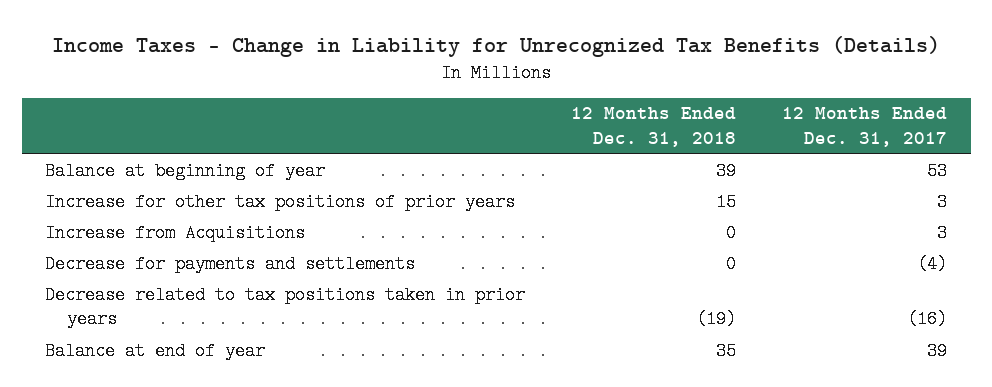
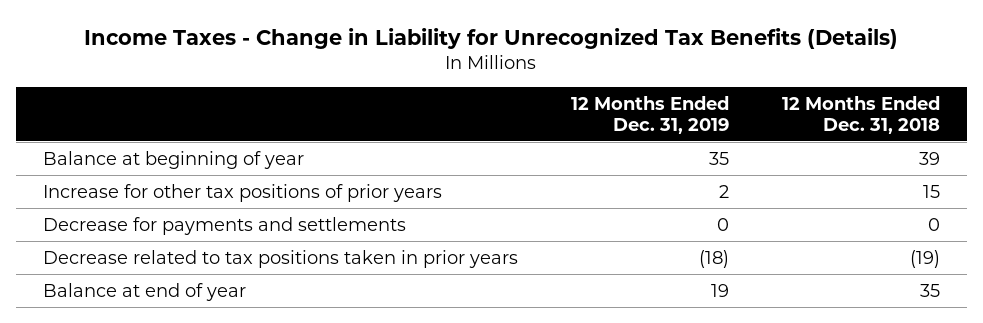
- | 12 Months Ended Dec. 31, 2018 | 12 Months Ended Dec. 31, 2017
+ | 12 Months Ended Dec. 31, 2019 | 12 Months Ended Dec. 31, 2018
- Increase from Acquisitions | 0 | 3

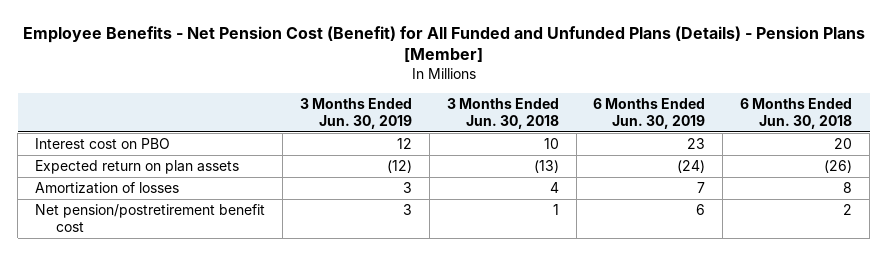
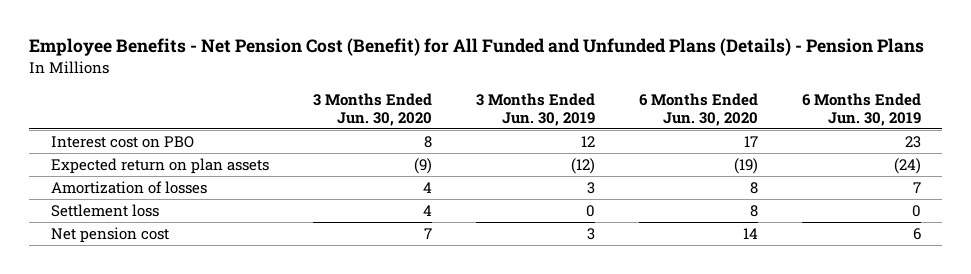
- Employee Benefits - Net Pension Cost (Benefit) for All Funded and Unfunded Plans (Details) - Pension Plans [Member]
+ Employee Benefits - Net Pension Cost (Benefit) for All Funded and Unfunded Plans (Details) - Pension Plans
- | 3 Months Ended Jun. 30, 2019 | 3 Months Ended Jun. 30, 2018 | 6 Months Ended Jun. 30, 2019 | 6 Months Ended Jun. 30, 2018
+ | 3 Months Ended Jun. 30, 2020 | 3 Months Ended Jun. 30, 2019 | 6 Months Ended Jun. 30, 2020 | 6 Months Ended Jun. 30, 2019
- Net pension/postretirement benefit cost | 3 | 1 | 6 | 2
+ Settlement loss | 4 | 0 | 8 | 0
+ Net pension cost | 7 | 3 | 14 | 6

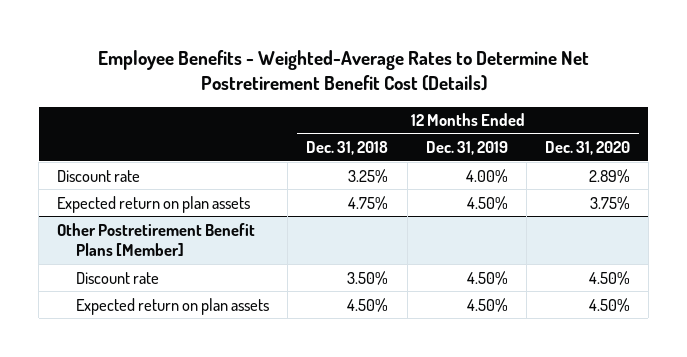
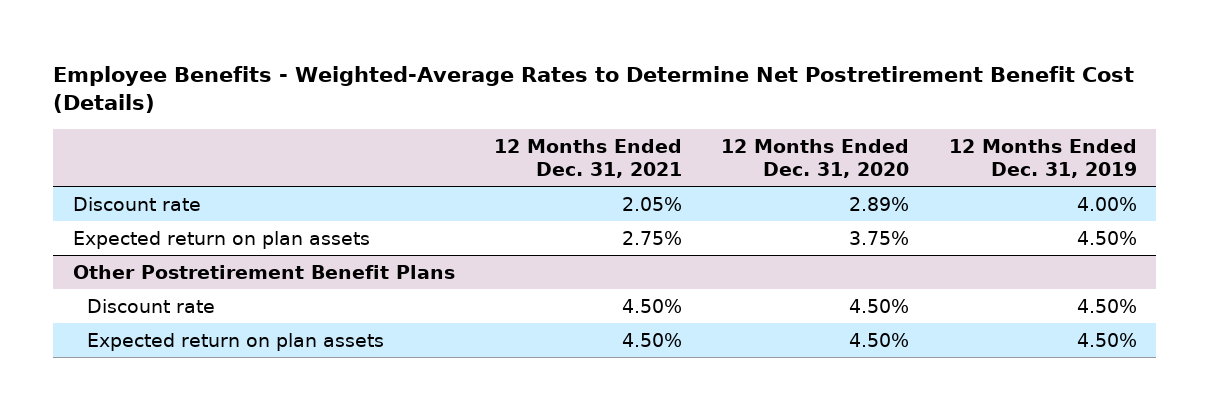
- | 12 Months Ended Dec. 31, 2018 | 12 Months Ended Dec. 31, 2019 | 12 Months Ended Dec. 31, 2020
+ | 12 Months Ended Dec. 31, 2021 | 12 Months Ended Dec. 31, 2020 | 12 Months Ended Dec. 31, 2019
- Other Postretirement Benefit Plans [Member]
+ Other Postretirement Benefit Plans

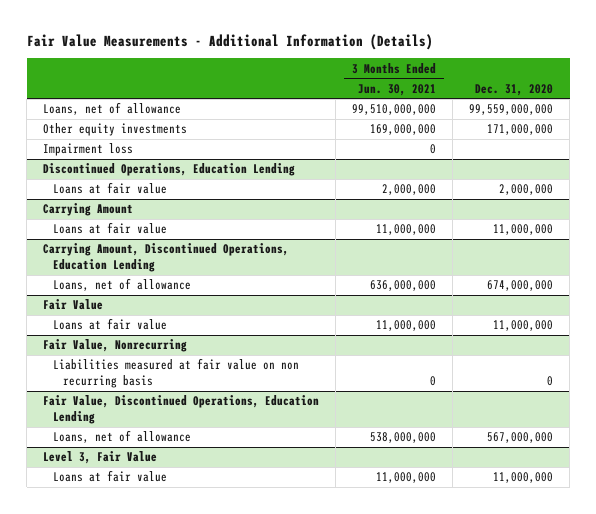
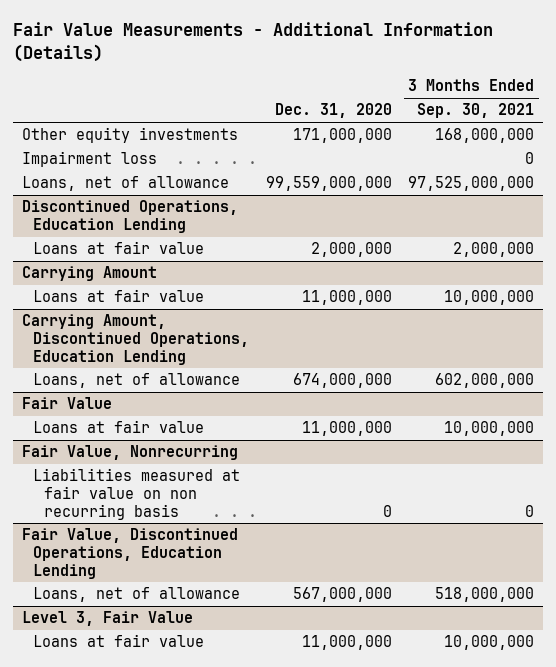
- | 3 Months Ended Jun. 30, 2021 | Dec. 31, 2020
+ | Dec. 31, 2020 | 3 Months Ended Sep. 30, 2021
moved down: Loans, net of allowance | 99,559,000,000 | 97,525,000,000

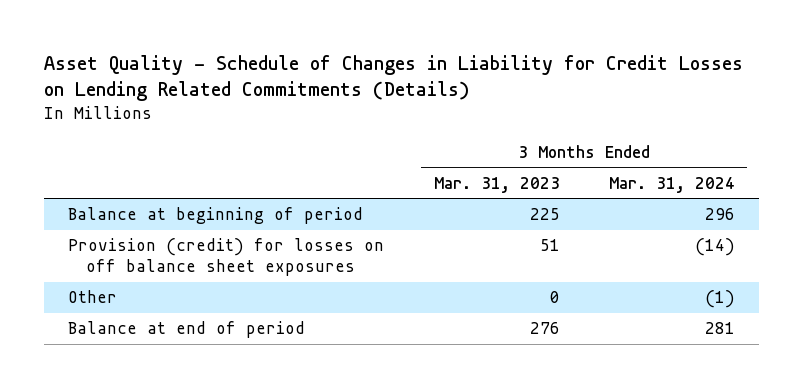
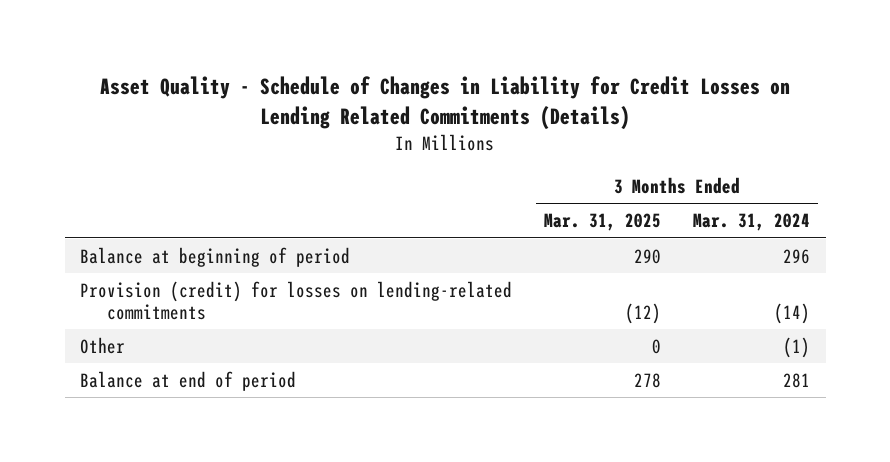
- | 3 Months Ended Mar. 31, 2023 | 3 Months Ended Mar. 31, 2024
+ | 3 Months Ended Mar. 31, 2025 | 3 Months Ended Mar. 31, 2024
- Provision (credit) for losses on off balance sheet exposures | 51 | (14)
+ Provision (credit) for losses on lending-related commitments | (12) | (14)

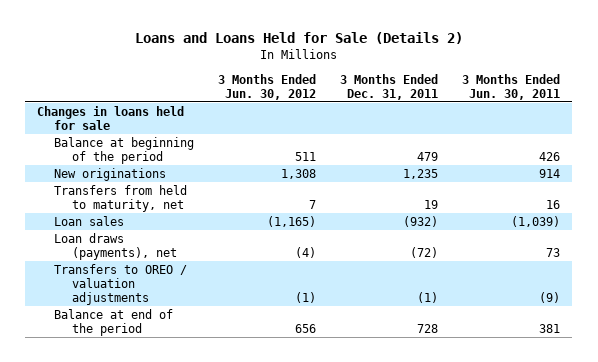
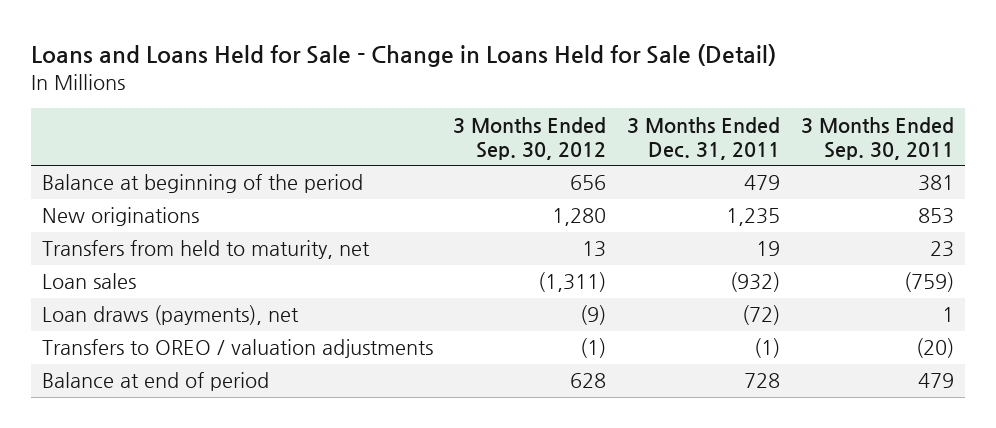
- Loans and Loans Held for Sale (Details 2)
+ Loans and Loans Held for Sale - Change in Loans Held for Sale (Detail)
- | 3 Months Ended Jun. 30, 2012 | 3 Months Ended Dec. 31, 2011 | 3 Months Ended Jun. 30, 2011
+ | 3 Months Ended Sep. 30, 2012 | 3 Months Ended Dec. 31, 2011 | 3 Months Ended Sep. 30, 2011
- Changes in loans held for sale
- Balance at end of the period | 656 | 728 | 381
+ Balance at end of period | 628 | 728 | 479

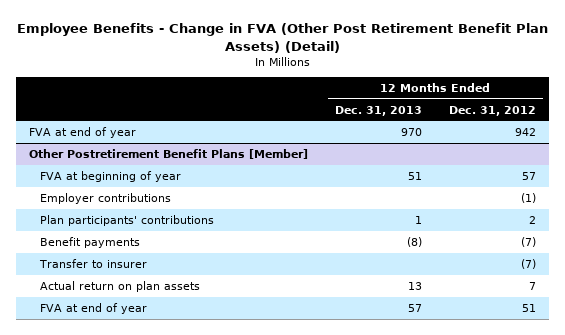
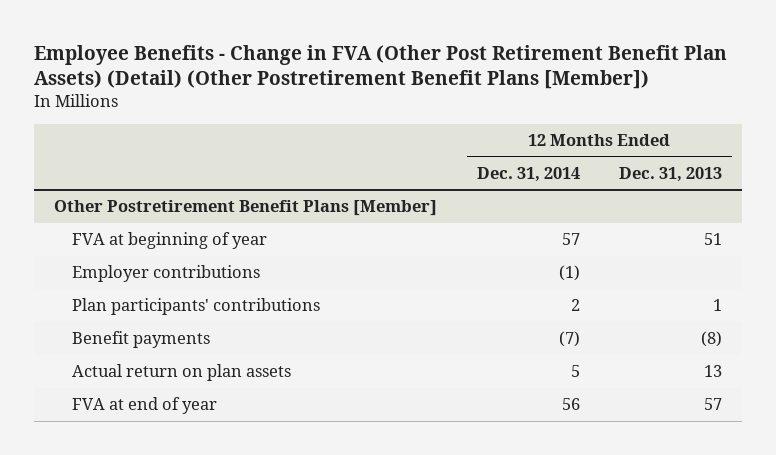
- Employee Benefits - Change in FVA (Other Post Retirement Benefit Plan Assets) (Detail)
+ Employee Benefits - Change in FVA (Other Post Retirement Benefit Plan Assets) (Detail) (Other Postretirement Benefit Plans [Member])
- | 12 Months Ended Dec. 31, 2013 | 12 Months Ended Dec. 31, 2012
+ | 12 Months Ended Dec. 31, 2014 | 12 Months Ended Dec. 31, 2013
- FVA at end of year | 970 | 942
@ Other Postretirement Benefit Plans [Member]
- Transfer to insurer | | (7)

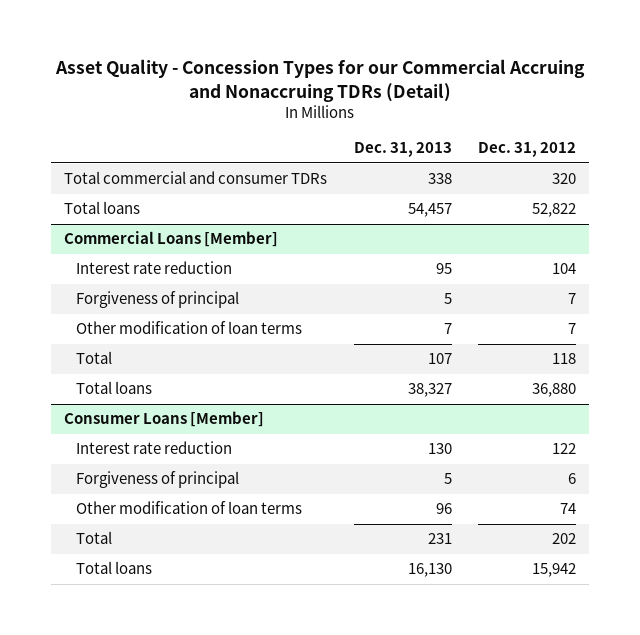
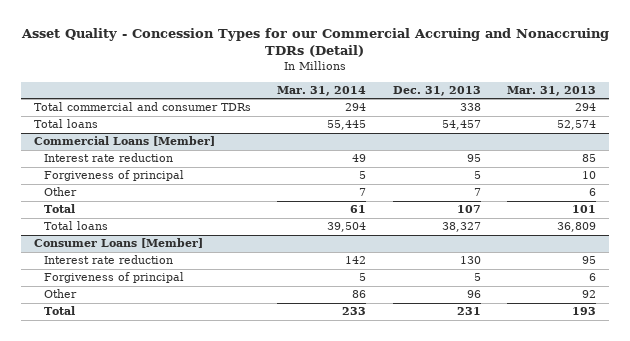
- | Dec. 31, 2013 | Dec. 31, 2012
+ | Mar. 31, 2014 | Dec. 31, 2013 | Mar. 31, 2013
@ Commercial Loans [Member]
- Other modification of loan terms | 7 | 7
+ Other | 7 | 7 | 6
@ Consumer Loans [Member]
- Other modification of loan terms | 96 | 74
+ Other | 86 | 96 | 92
- Total loans | 16,130 | 15,942

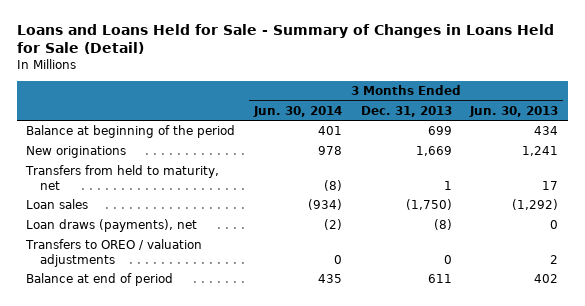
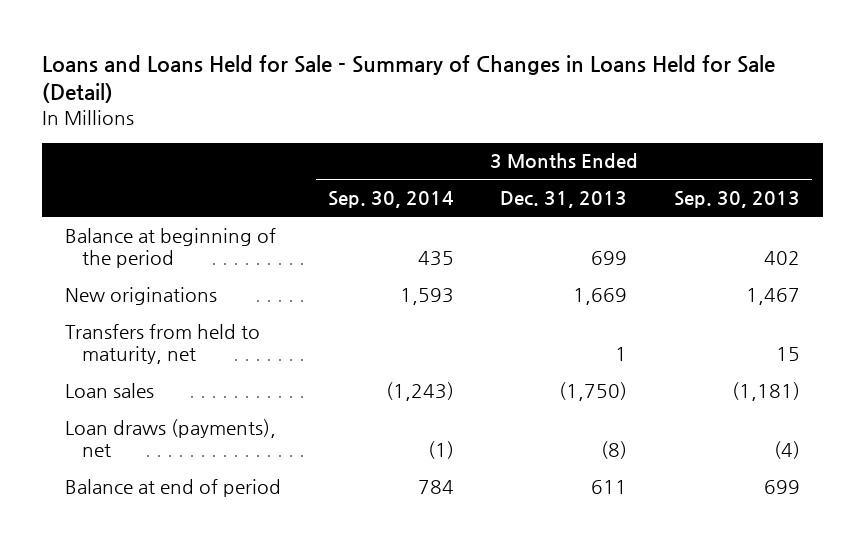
- | 3 Months Ended Jun. 30, 2014 | 3 Months Ended Dec. 31, 2013 | 3 Months Ended Jun. 30, 2013
+ | 3 Months Ended Sep. 30, 2014 | 3 Months Ended Dec. 31, 2013 | 3 Months Ended Sep. 30, 2013
- Transfers to OREO / valuation adjustments | 0 | 0 | 2

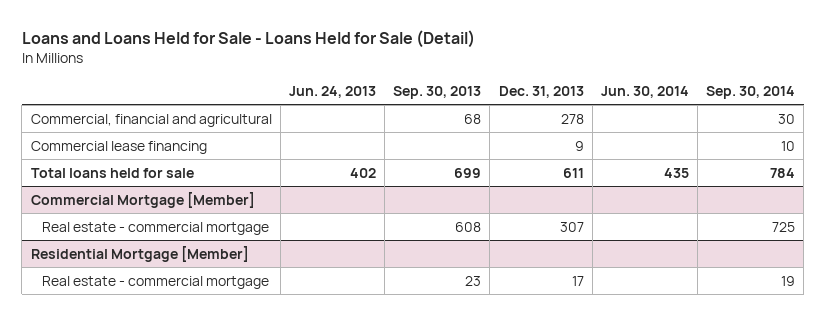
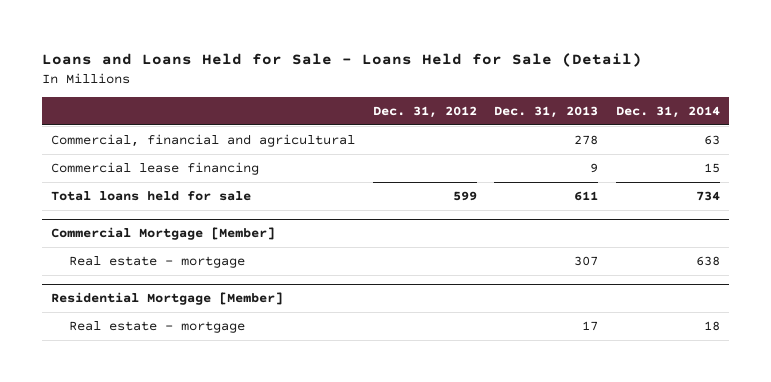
- | Jun. 24, 2013 | Sep. 30, 2013 | Dec. 31, 2013 | Jun. 30, 2014 | Sep. 30, 2014
+ | Dec. 31, 2012 | Dec. 31, 2013 | Dec. 31, 2014
@ Commercial Mortgage [Member]
- Real estate - commercial mortgage | | 608 | 307 | | 725
+ Real estate - mortgage | | 307 | 638
@ Residential Mortgage [Member]
- Real estate - commercial mortgage | | 23 | 17 | | 19
+ Real estate - mortgage | | 17 | 18

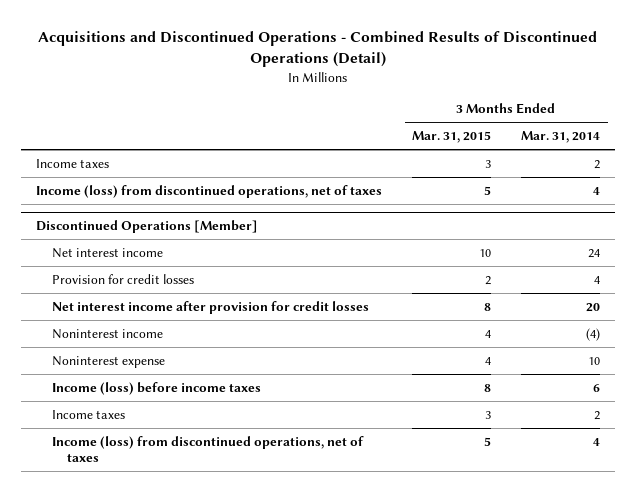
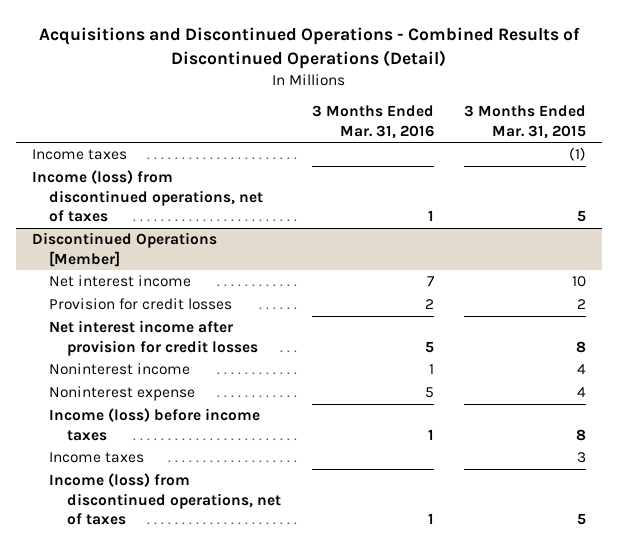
- | 3 Months Ended Mar. 31, 2015 | 3 Months Ended Mar. 31, 2014
+ | 3 Months Ended Mar. 31, 2016 | 3 Months Ended Mar. 31, 2015
- Income taxes | 3 | 2
+ Income taxes | | (1)

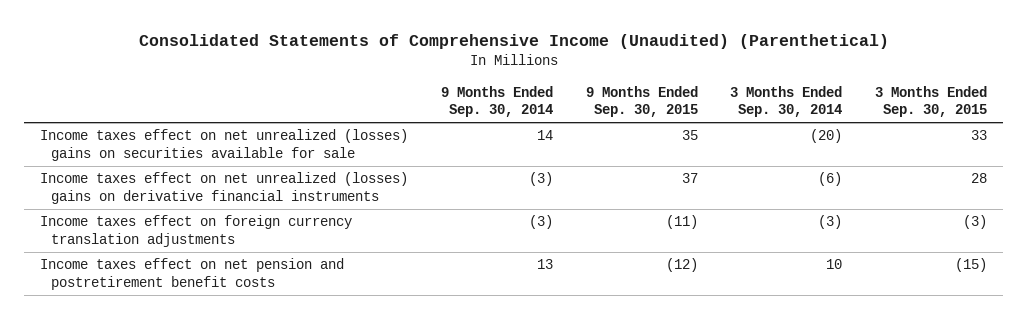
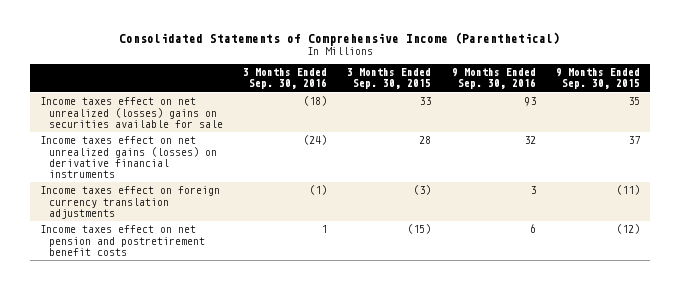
- Consolidated Statements of Comprehensive Income (Unaudited) (Parenthetical)
+ Consolidated Statements of Comprehensive Income (Parenthetical)
- | 9 Months Ended Sep. 30, 2014 | 9 Months Ended Sep. 30, 2015 | 3 Months Ended Sep. 30, 2014 | 3 Months Ended Sep. 30, 2015
+ | 3 Months Ended Sep. 30, 2016 | 3 Months Ended Sep. 30, 2015 | 9 Months Ended Sep. 30, 2016 | 9 Months Ended Sep. 30, 2015
- Income taxes effect on net unrealized (losses) gains on derivative financial instruments | (3) | 37 | (6) | 28
+ Income taxes effect on net unrealized gains (losses) on derivative financial instruments | (24) | 28 | 32 | 37

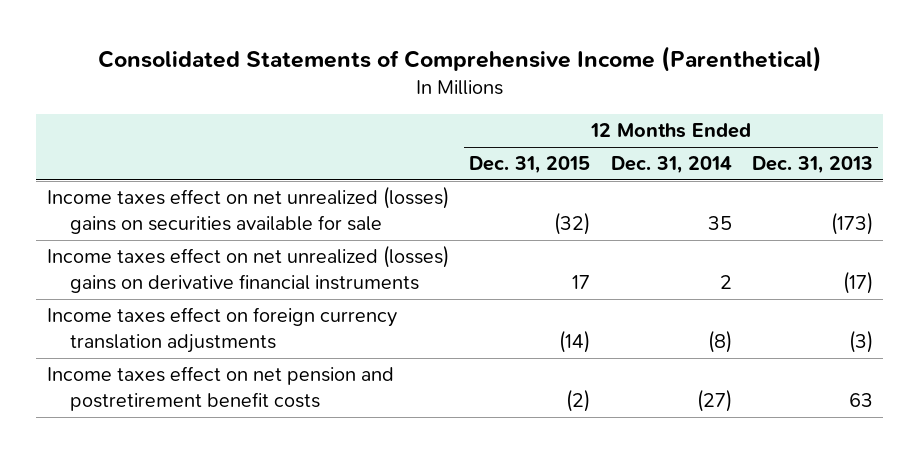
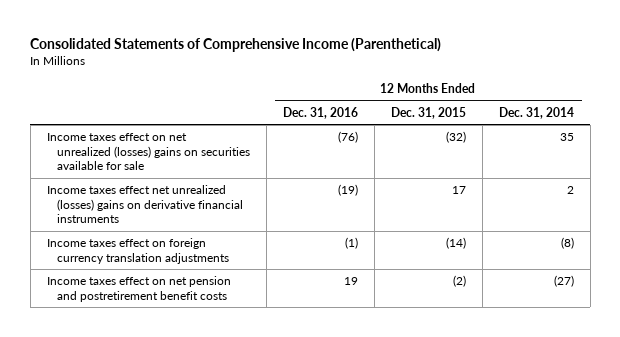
- | 12 Months Ended Dec. 31, 2015 | 12 Months Ended Dec. 31, 2014 | 12 Months Ended Dec. 31, 2013
+ | 12 Months Ended Dec. 31, 2016 | 12 Months Ended Dec. 31, 2015 | 12 Months Ended Dec. 31, 2014
- Income taxes effect on net unrealized (losses) gains on derivative financial instruments | 17 | 2 | (17)
+ Income taxes effect net unrealized (losses) gains on derivative financial instruments | (19) | 17 | 2

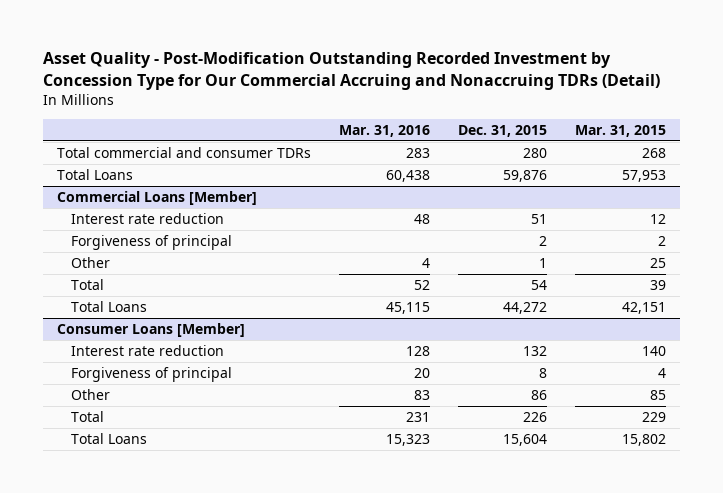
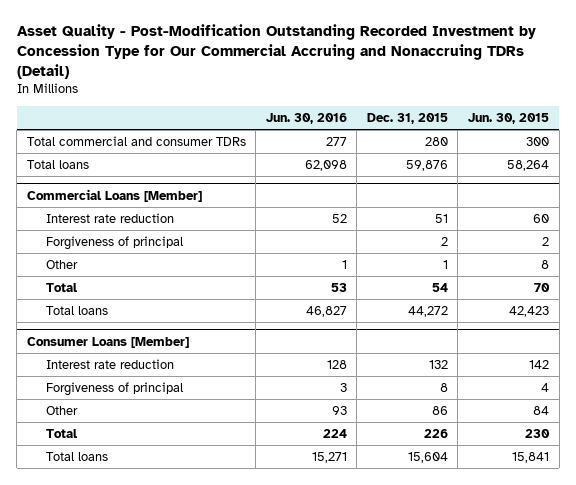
- | Mar. 31, 2016 | Dec. 31, 2015 | Mar. 31, 2015
+ | Jun. 30, 2016 | Dec. 31, 2015 | Jun. 30, 2015
- Total Loans | 60,438 | 59,876 | 57,953
+ Total loans | 62,098 | 59,876 | 58,264
@ Commercial Loans [Member]
- Total Loans | 45,115 | 44,272 | 42,151
+ Total loans | 46,827 | 44,272 | 42,423
@ Consumer Loans [Member]
- Total Loans | 15,323 | 15,604 | 15,802
+ Total loans | 15,271 | 15,604 | 15,841

